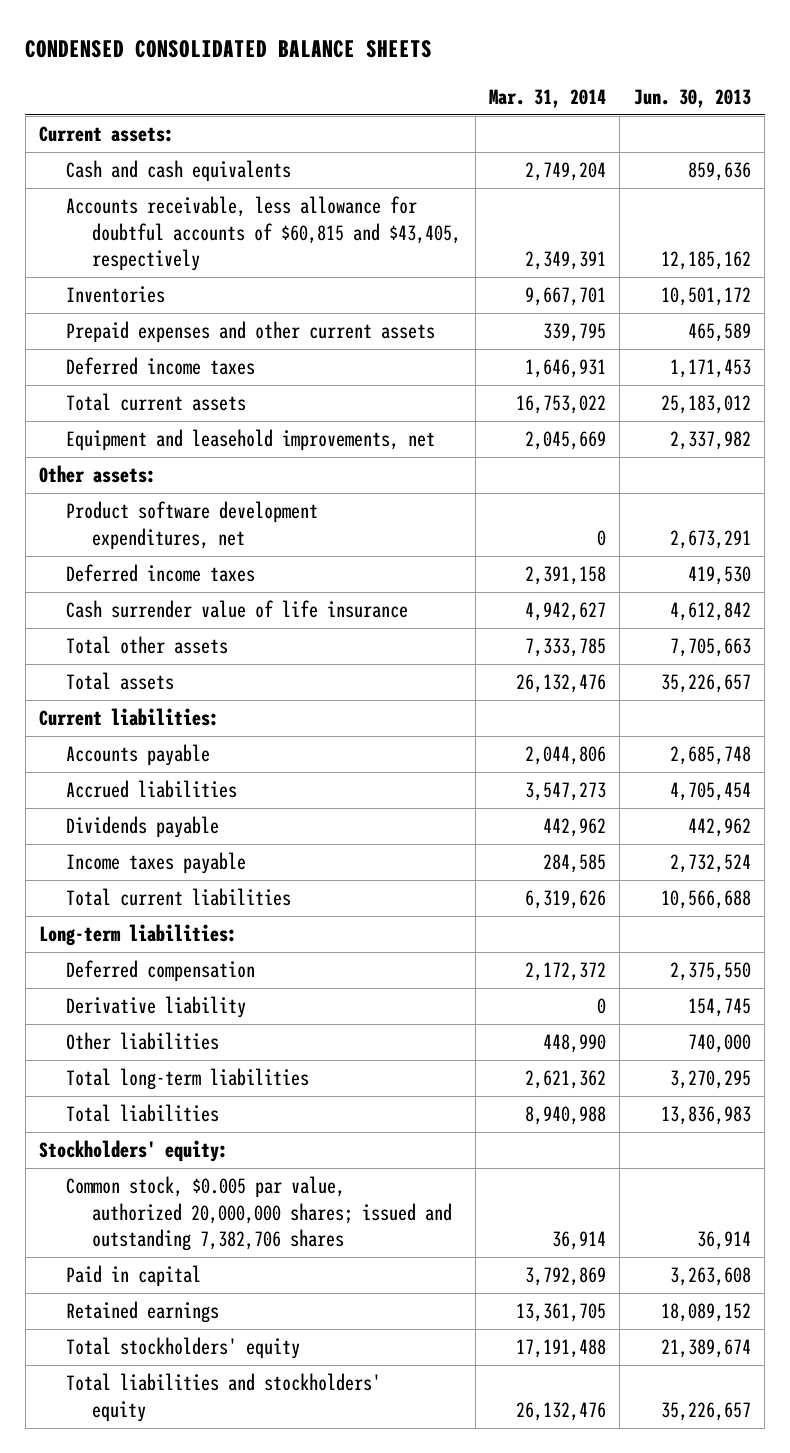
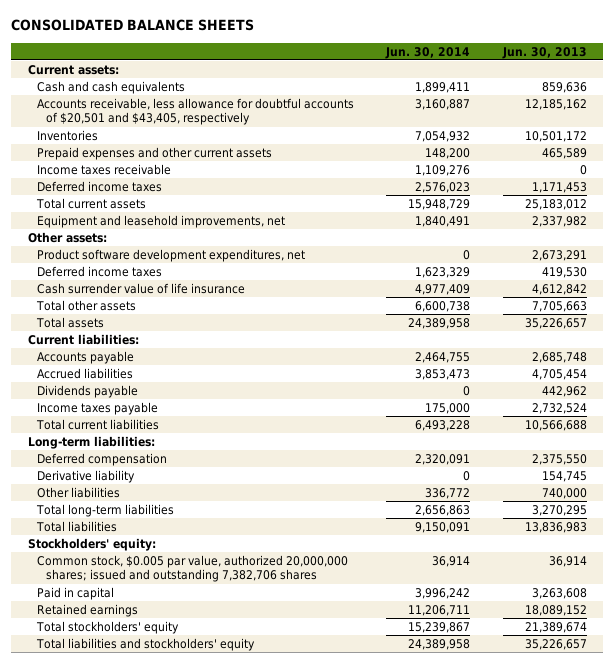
- CONDENSED CONSOLIDATED BALANCE SHEETS
+ CONSOLIDATED BALANCE SHEETS
- | Mar. 31, 2014 | Jun. 30, 2013
+ | Jun. 30, 2014 | Jun. 30, 2013
- Accounts receivable, less allowance for doubtful accounts of $60,815 and $43,405, respectively | 2,349,391 | 12,185,162
+ Accounts receivable, less allowance for doubtful accounts of $20,501 and $43,405, respectively | 3,160,887 | 12,185,162
+ Income taxes receivable | 1,109,276 | 0

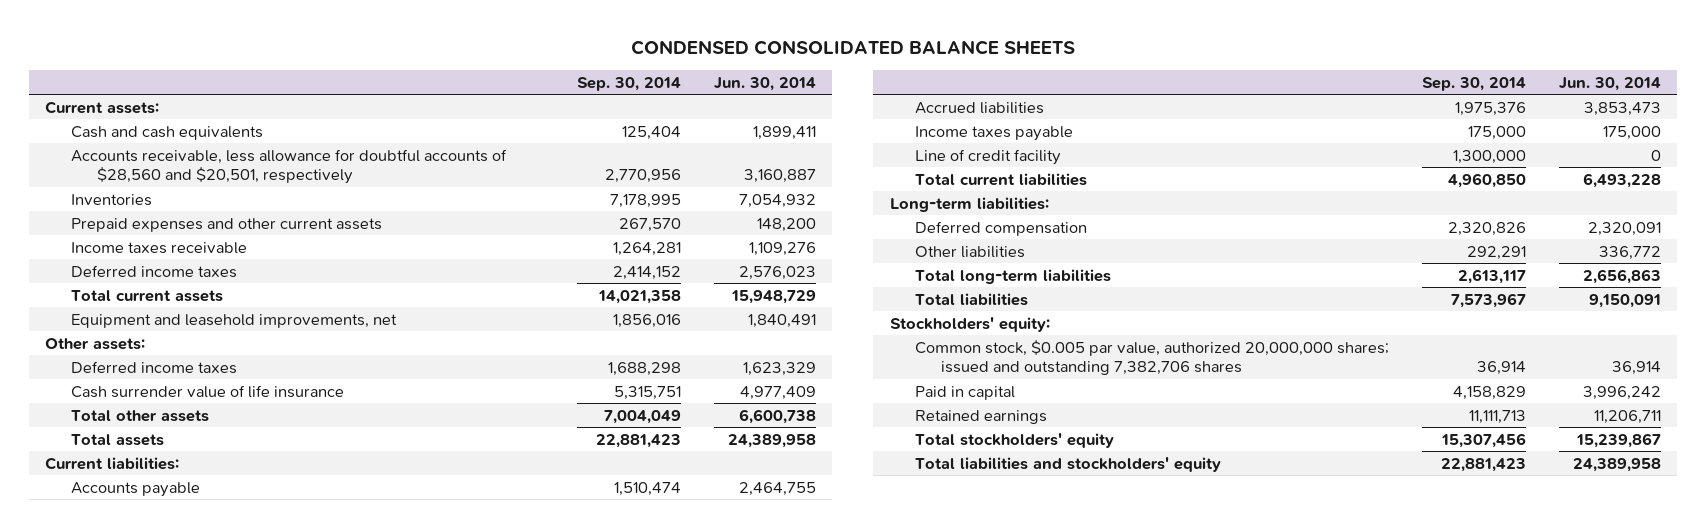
- CONSOLIDATED BALANCE SHEETS
+ CONDENSED CONSOLIDATED BALANCE SHEETS
- | Jun. 30, 2014 | Jun. 30, 2013
+ | Sep. 30, 2014 | Jun. 30, 2014
- Accounts receivable, less allowance for doubtful accounts of $20,501 and $43,405, respectively | 3,160,887 | 12,185,162
+ Accounts receivable, less allowance for doubtful accounts of $28,560 and $20,501, respectively | 2,770,956 | 3,160,887
- Product software development expenditures, net | 0 | 2,673,291
- Dividends payable | 0 | 442,962
+ Line of credit facility | 1,300,000 | 0
- Derivative liability | 0 | 154,745

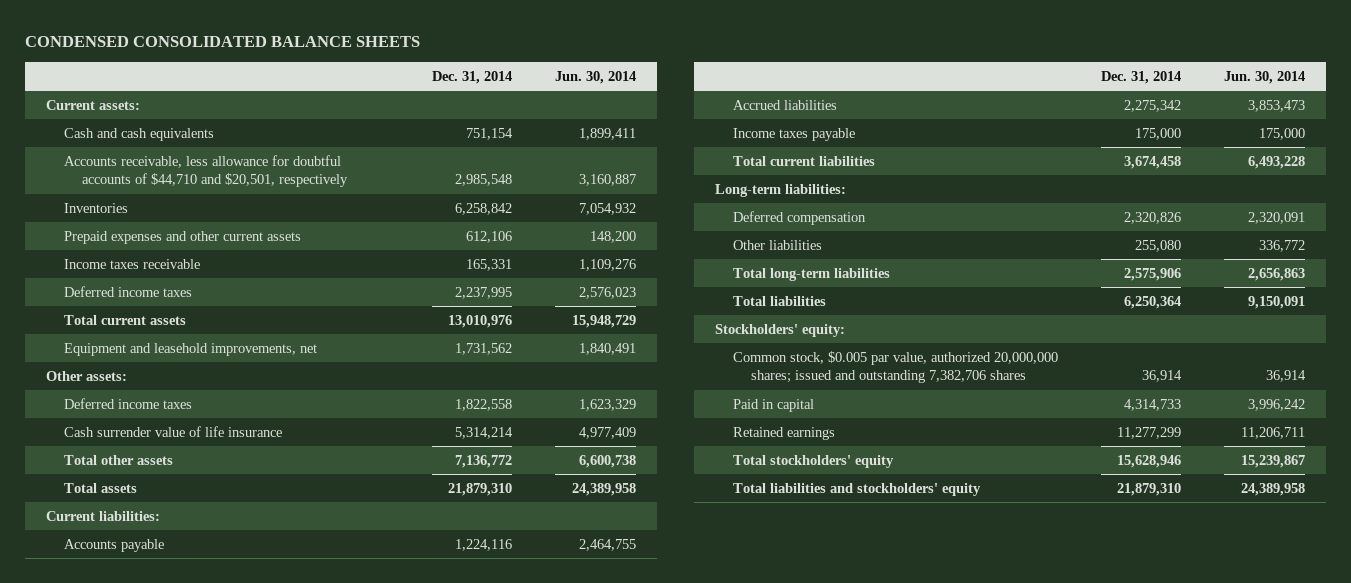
- | Sep. 30, 2014 | Jun. 30, 2014
+ | Dec. 31, 2014 | Jun. 30, 2014
- Accounts receivable, less allowance for doubtful accounts of $28,560 and $20,501, respectively | 2,770,956 | 3,160,887
+ Accounts receivable, less allowance for doubtful accounts of $44,710 and $20,501, respectively | 2,985,548 | 3,160,887
- Line of credit facility | 1,300,000 | 0

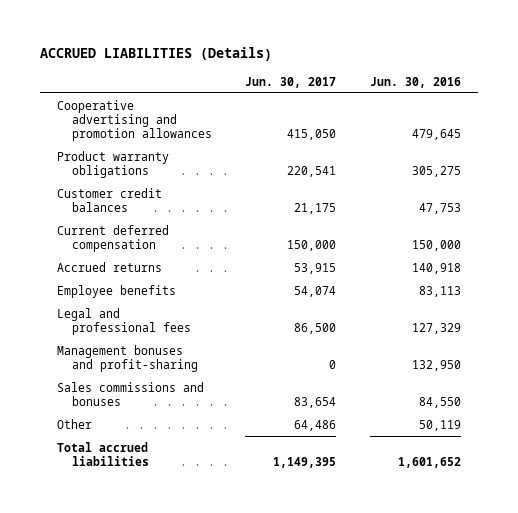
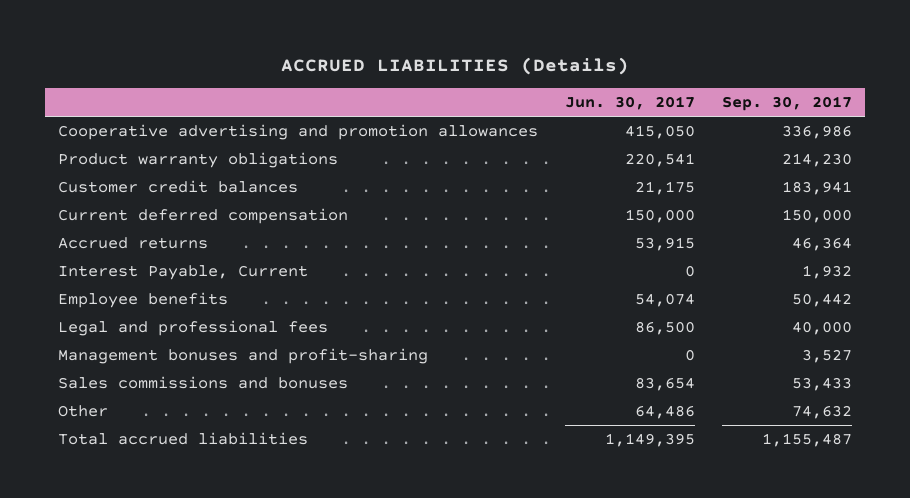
- | Jun. 30, 2017 | Jun. 30, 2016
+ | Jun. 30, 2017 | Sep. 30, 2017
+ Interest Payable, Current | 0 | 1,932

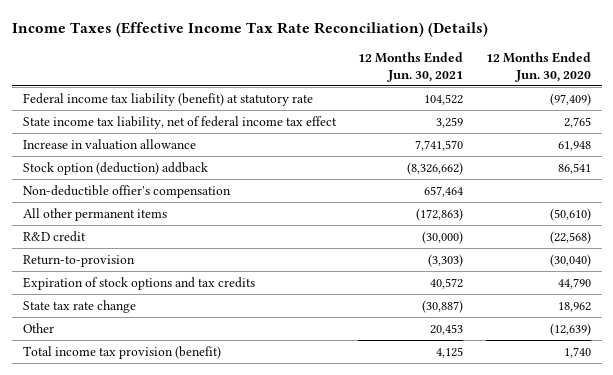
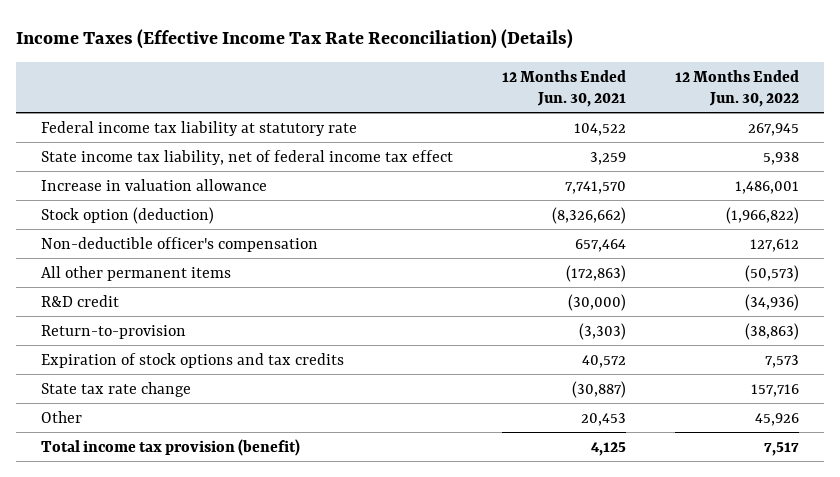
- | 12 Months Ended Jun. 30, 2021 | 12 Months Ended Jun. 30, 2020
+ | 12 Months Ended Jun. 30, 2021 | 12 Months Ended Jun. 30, 2022
- Federal income tax liability (benefit) at statutory rate | 104,522 | (97,409)
+ Federal income tax liability at statutory rate | 104,522 | 267,945
- Stock option (deduction) addback | (8,326,662) | 86,541
- Non-deductible offier's compensation | 657,464 |
+ Stock option (deduction) | (8,326,662) | (1,966,822)
+ Non-deductible officer's compensation | 657,464 | 127,612

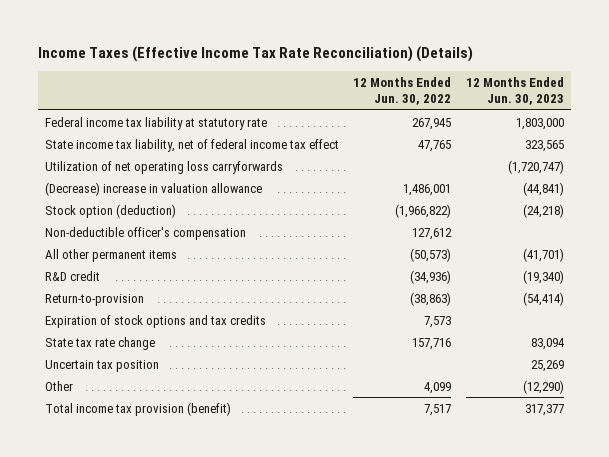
- | 12 Months Ended Jun. 30, 2021 | 12 Months Ended Jun. 30, 2022
+ | 12 Months Ended Jun. 30, 2022 | 12 Months Ended Jun. 30, 2023
- State income tax liability, net of federal income tax effect | 3,259 | 5,938
- Increase in valuation allowance | 7,741,570 | 1,486,001
+ State income tax liability, net of federal income tax effect | 47,765 | 323,565
+ Utilization of net operating loss carryforwards | | (1,720,747)
+ (Decrease) increase in valuation allowance | 1,486,001 | (44,841)
- Other | 20,453 | 45,926
+ Uncertain tax position | | 25,269
+ Other | 4,099 | (12,290)

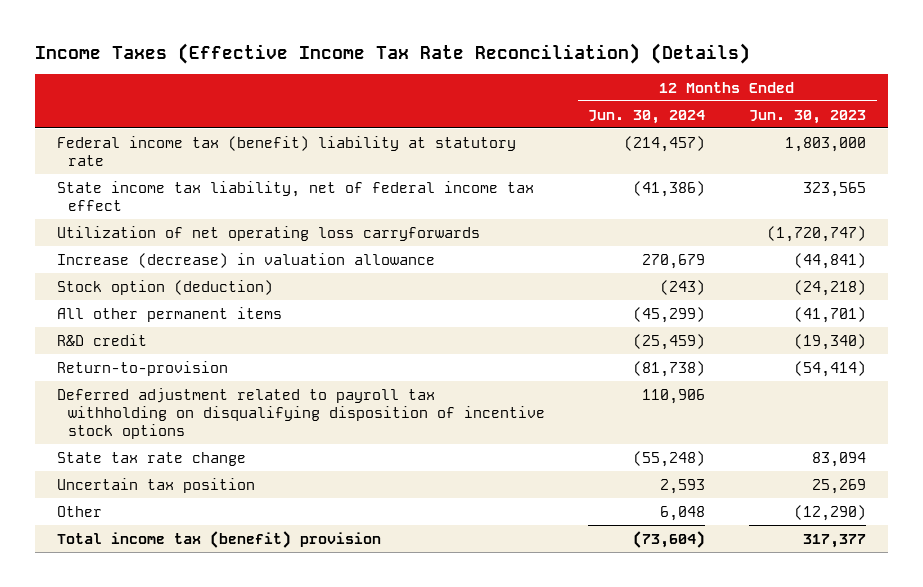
- | 12 Months Ended Jun. 30, 2022 | 12 Months Ended Jun. 30, 2023
+ | 12 Months Ended Jun. 30, 2024 | 12 Months Ended Jun. 30, 2023
- Federal income tax liability at statutory rate | 267,945 | 1,803,000
+ Federal income tax (benefit) liability at statutory rate | (214,457) | 1,803,000
- (Decrease) increase in valuation allowance | 1,486,001 | (44,841)
+ Increase (decrease) in valuation allowance | 270,679 | (44,841)
- Non-deductible officer's compensation | 127,612 |
- Expiration of stock options and tax credits | 7,573 |
+ Deferred adjustment related to payroll tax withholding on disqualifying disposition of incentive stock options | 110,906 |
- Total income tax provision (benefit) | 7,517 | 317,377
+ Total income tax (benefit) provision | (73,604) | 317,377

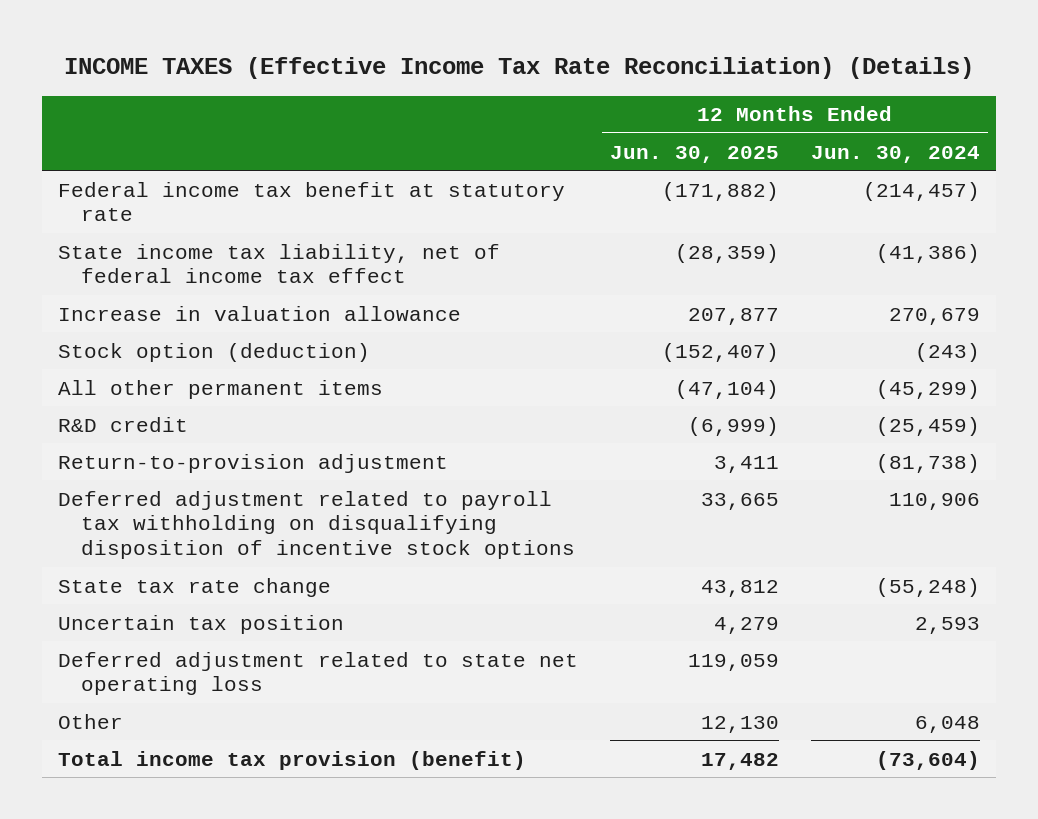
- Income Taxes (Effective Income Tax Rate Reconciliation) (Details)
+ INCOME TAXES (Effective Income Tax Rate Reconciliation) (Details)
- | 12 Months Ended Jun. 30, 2024 | 12 Months Ended Jun. 30, 2023
+ | 12 Months Ended Jun. 30, 2025 | 12 Months Ended Jun. 30, 2024
- Federal income tax (benefit) liability at statutory rate | (214,457) | 1,803,000
+ Federal income tax benefit at statutory rate | (171,882) | (214,457)
- Utilization of net operating loss carryforwards | | (1,720,747)
- Increase (decrease) in valuation allowance | 270,679 | (44,841)
+ Increase in valuation allowance | 207,877 | 270,679
- Return-to-provision | (81,738) | (54,414)
+ Return-to-provision adjustment | 3,411 | (81,738)
+ Deferred adjustment related to state net operating loss | 119,059 |
- Total income tax (benefit) provision | (73,604) | 317,377
+ Total income tax provision (benefit) | 17,482 | (73,604)

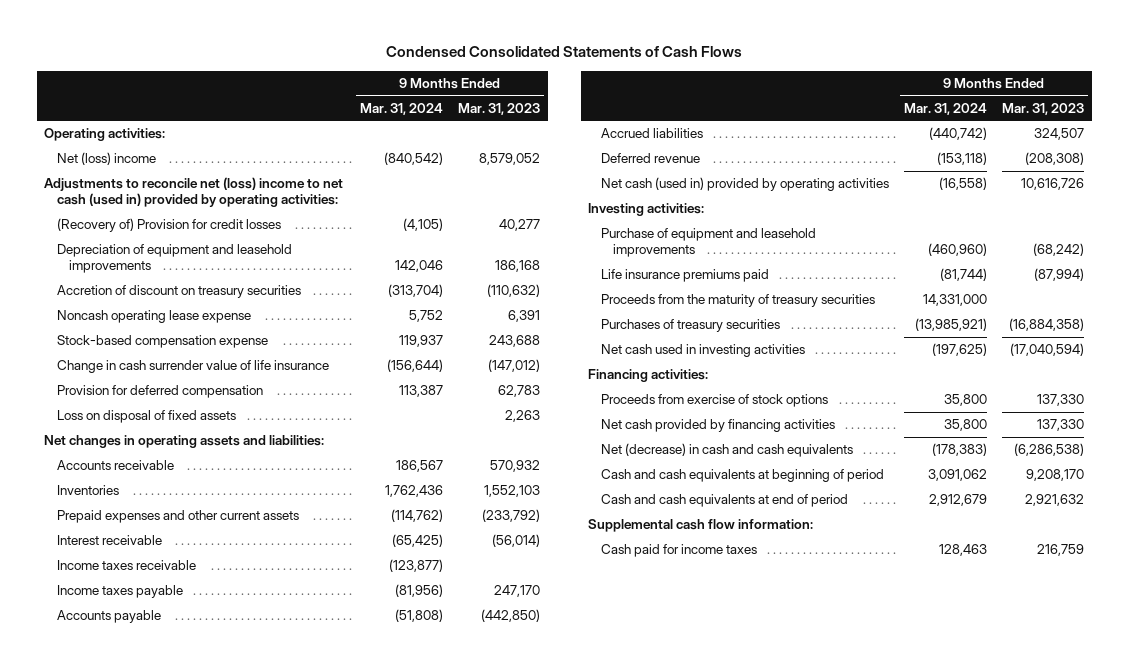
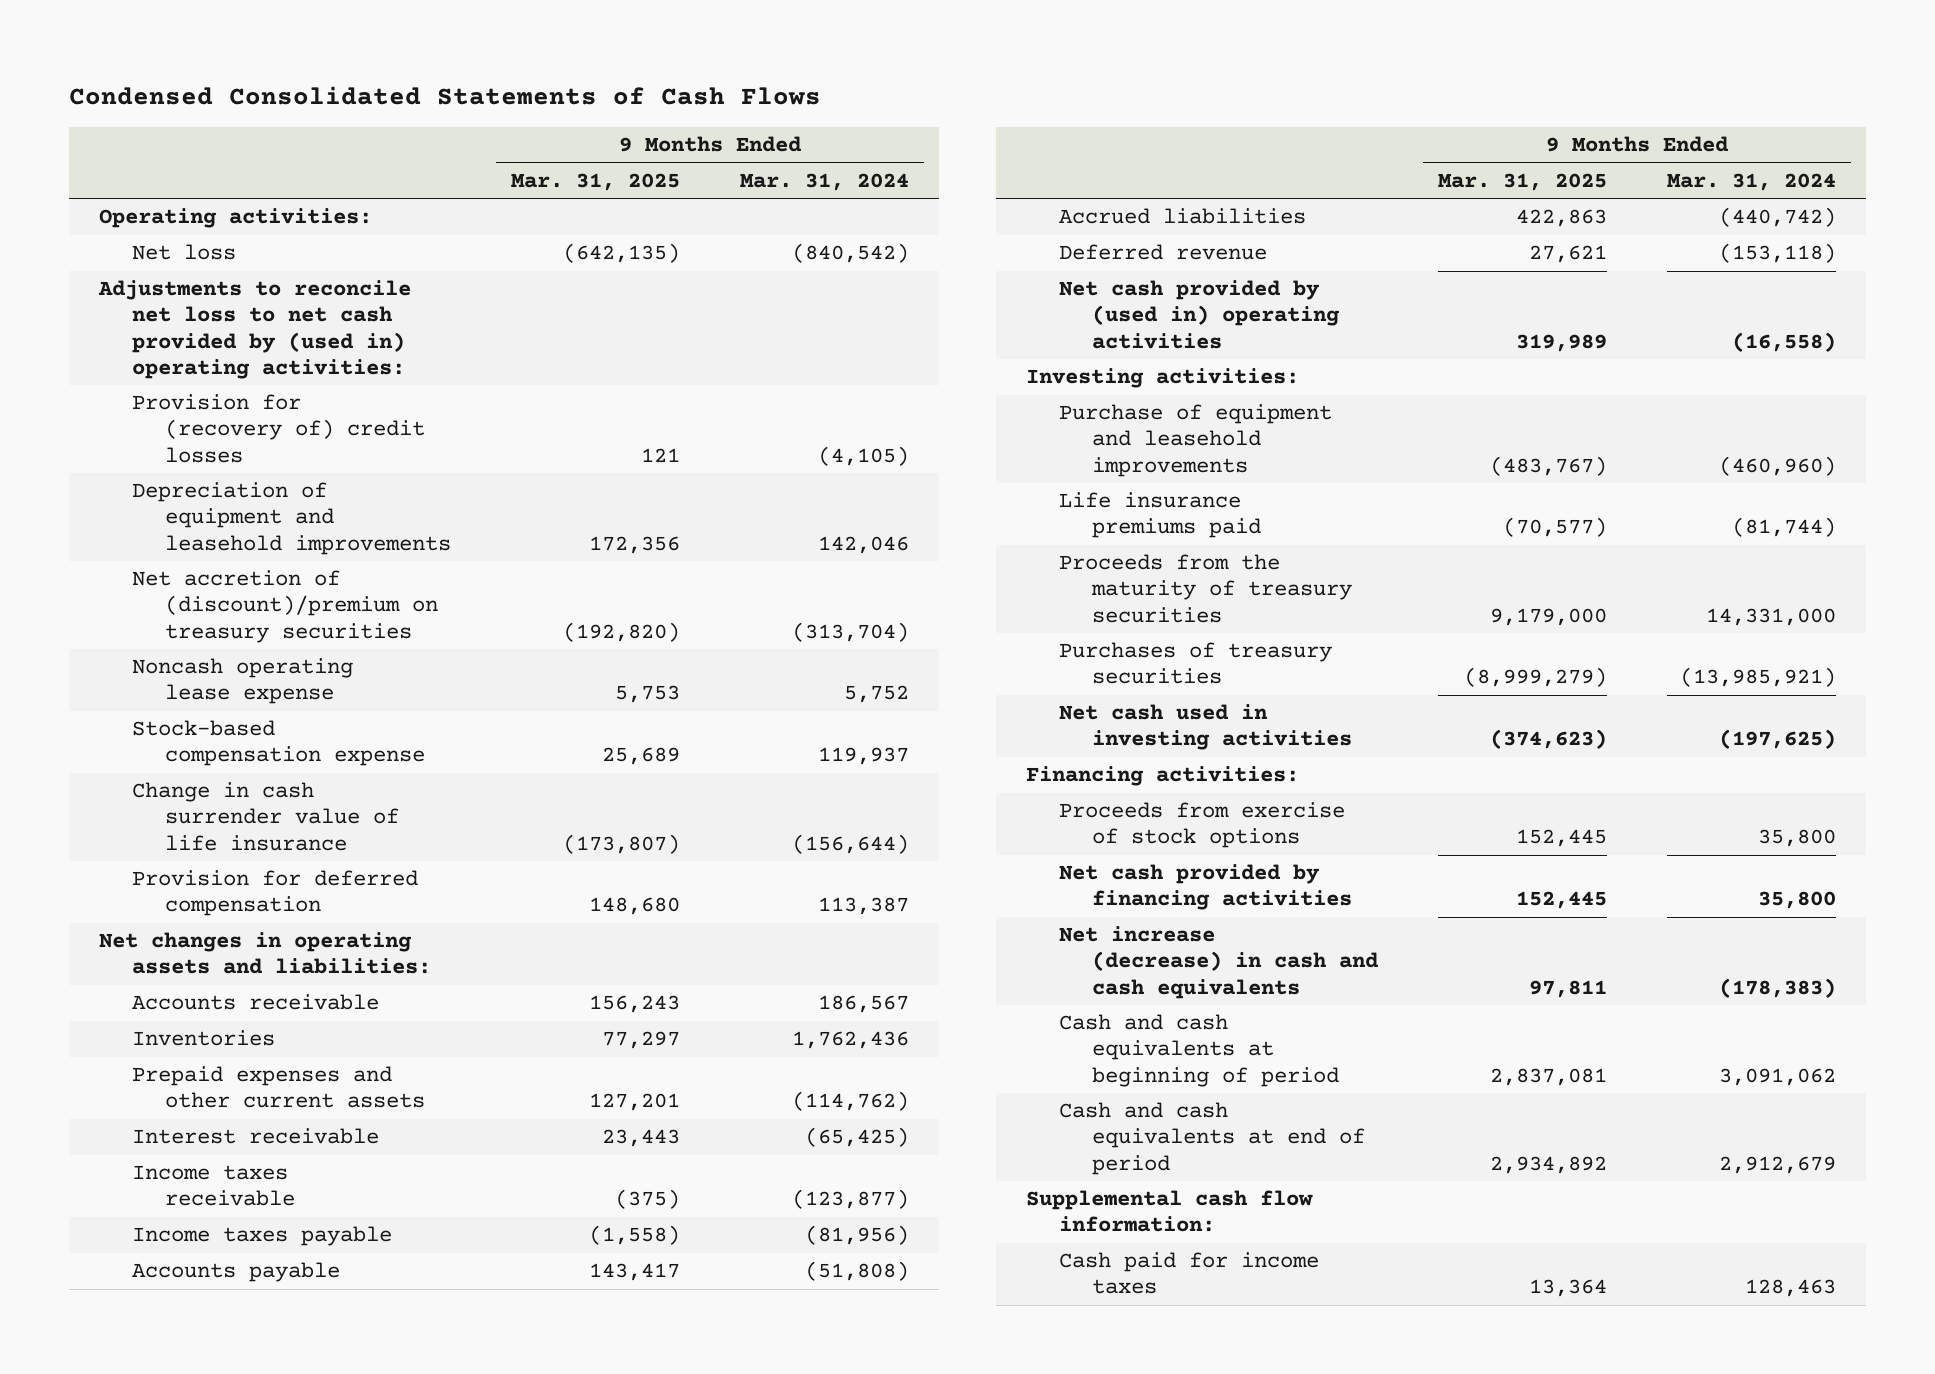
- | 9 Months Ended Mar. 31, 2024 | 9 Months Ended Mar. 31, 2023
+ | 9 Months Ended Mar. 31, 2025 | 9 Months Ended Mar. 31, 2024
- Net (loss) income | (840,542) | 8,579,052
- Adjustments to reconcile net (loss) income to net cash (used in) provided by operating activities:
- (Recovery of) Provision for credit losses | (4,105) | 40,277
+ Net loss | (642,135) | (840,542)
+ Adjustments to reconcile net loss to net cash provided by (used in) operating activities:
+ Provision for (recovery of) credit losses | 121 | (4,105)
- Accretion of discount on treasury securities | (313,704) | (110,632)
+ Net accretion of (discount)/premium on treasury securities | (192,820) | (313,704)
- Loss on disposal of fixed assets | | 2,263
- Net cash (used in) provided by operating activities | (16,558) | 10,616,726
+ Net cash provided by (used in) operating activities | 319,989 | (16,558)
- Net (decrease) in cash and cash equivalents | (178,383) | (6,286,538)
+ Net increase (decrease) in cash and cash equivalents | 97,811 | (178,383)

